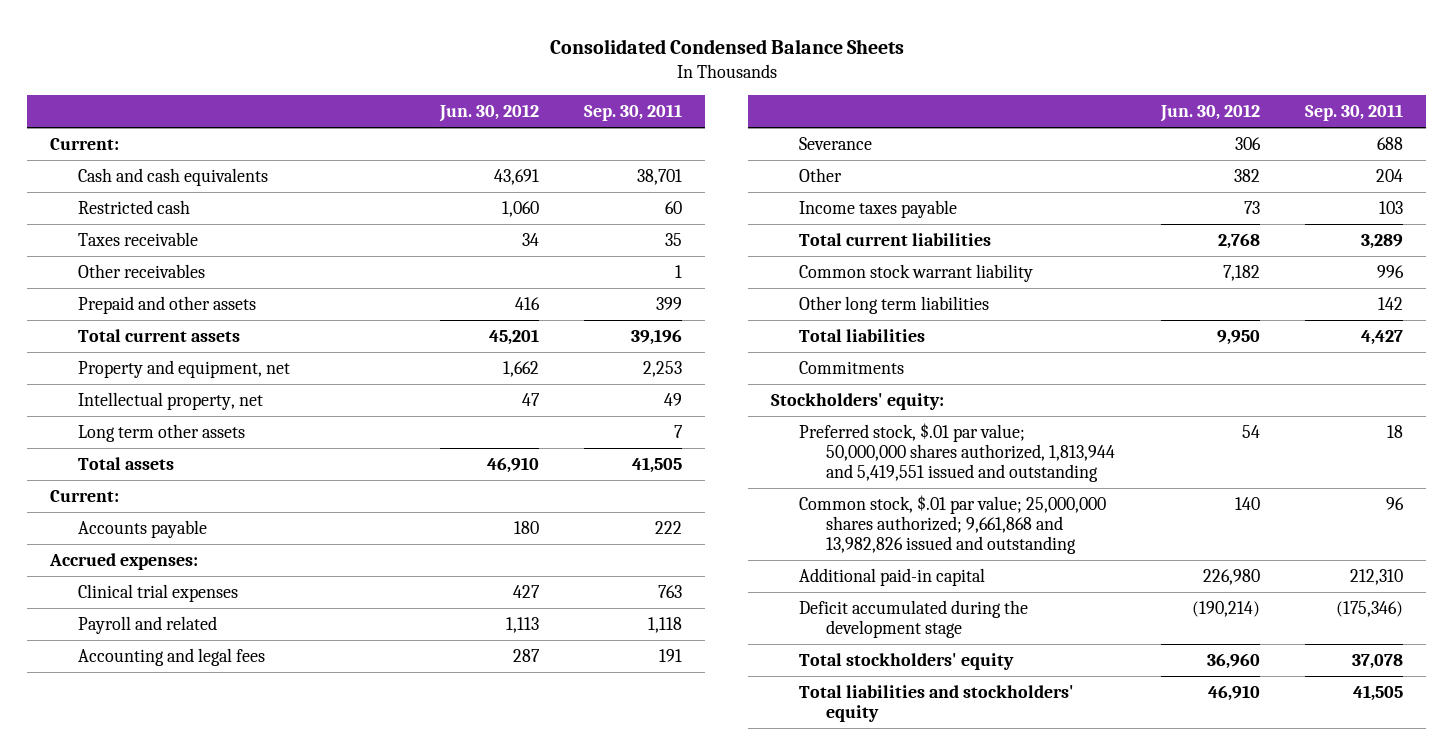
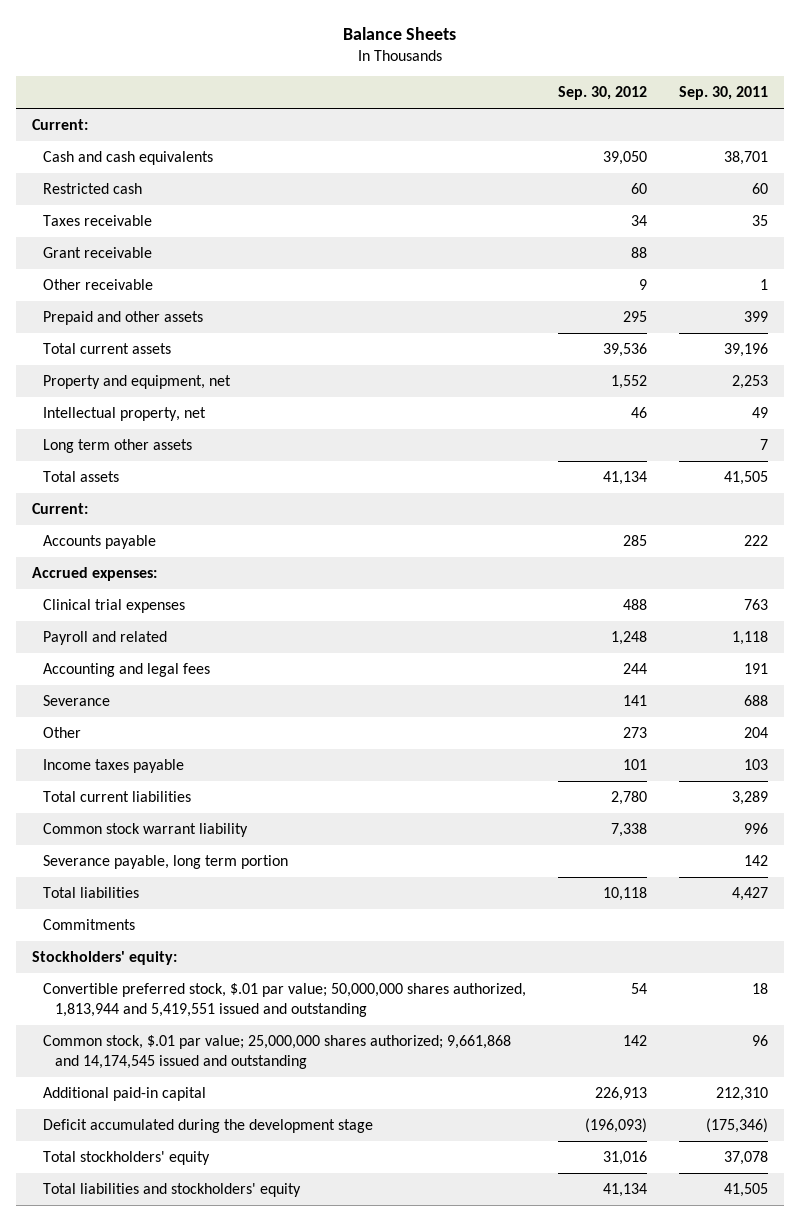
- Consolidated Condensed Balance Sheets
+ Balance Sheets
- | Jun. 30, 2012 | Sep. 30, 2011
+ | Sep. 30, 2012 | Sep. 30, 2011
- Other receivables | | 1
+ Grant receivable | 88 |
+ Other receivable | 9 | 1
- Other long term liabilities | | 142
+ Severance payable, long term portion | | 142
- Preferred stock, $.01 par value; 50,000,000 shares authorized, 1,813,944 and 5,419,551 issued and outstanding | 54 | 18
- Common stock, $.01 par value; 25,000,000 shares authorized; 9,661,868 and 13,982,826 issued and outstanding | 140 | 96
+ Convertible preferred stock, $.01 par value; 50,000,000 shares authorized, 1,813,944 and 5,419,551 issued and outstanding | 54 | 18
+ Common stock, $.01 par value; 25,000,000 shares authorized; 9,661,868 and 14,174,545 issued and outstanding | 142 | 96

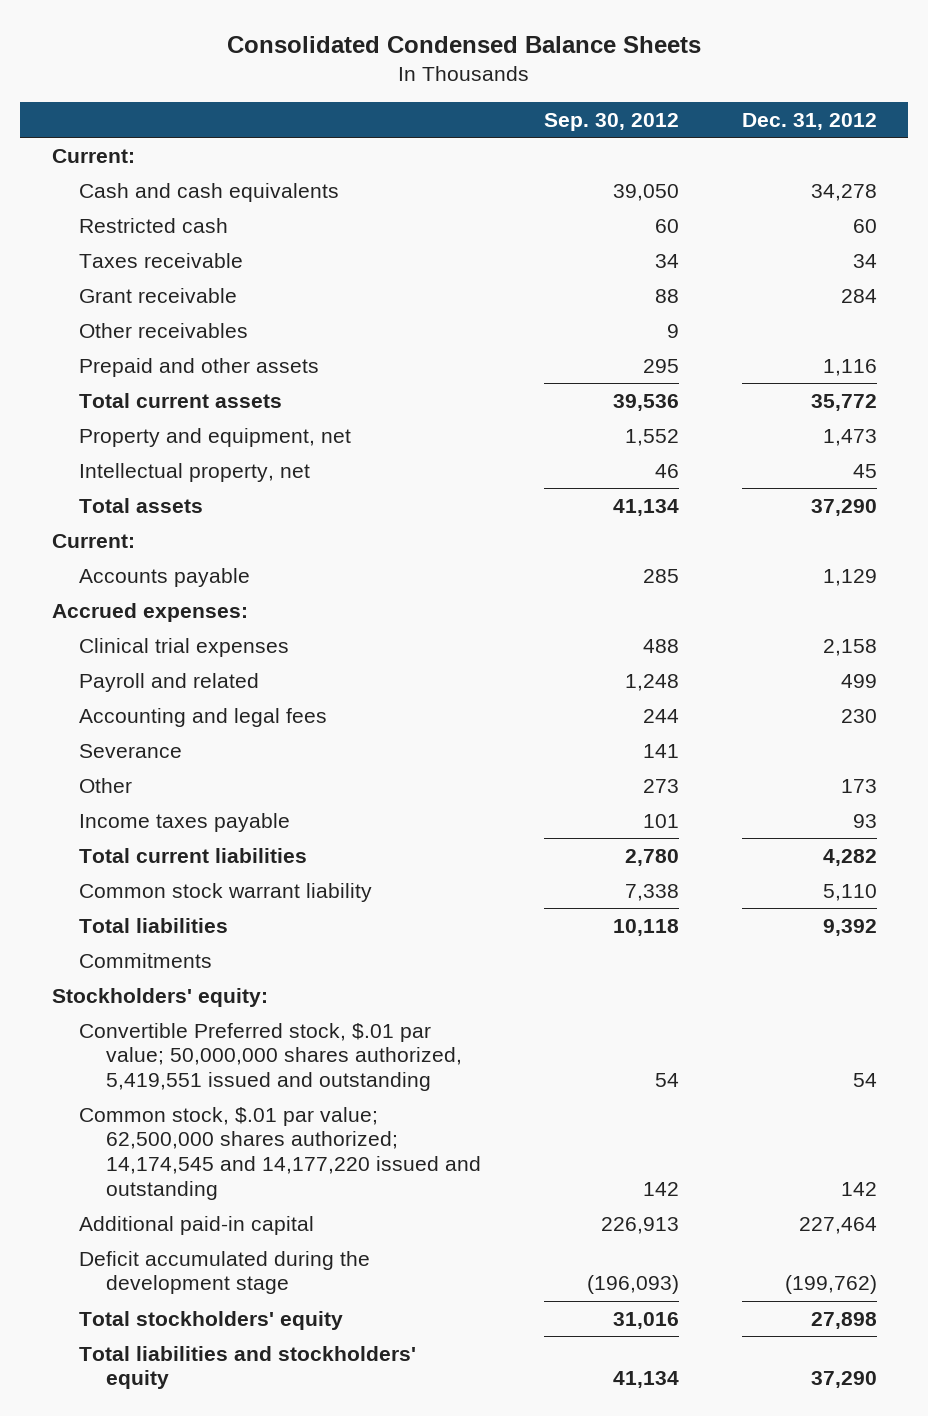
- Balance Sheets
+ Consolidated Condensed Balance Sheets
- | Sep. 30, 2012 | Sep. 30, 2011
+ | Sep. 30, 2012 | Dec. 31, 2012
- Other receivable | 9 | 1
+ Other receivables | 9 |
- Long term other assets | | 7
- Severance payable, long term portion | | 142
- Convertible preferred stock, $.01 par value; 50,000,000 shares authorized, 1,813,944 and 5,419,551 issued and outstanding | 54 | 18
- Common stock, $.01 par value; 25,000,000 shares authorized; 9,661,868 and 14,174,545 issued and outstanding | 142 | 96
+ Convertible Preferred stock, $.01 par value; 50,000,000 shares authorized, 5,419,551 issued and outstanding | 54 | 54
+ Common stock, $.01 par value; 62,500,000 shares authorized; 14,174,545 and 14,177,220 issued and outstanding | 142 | 142

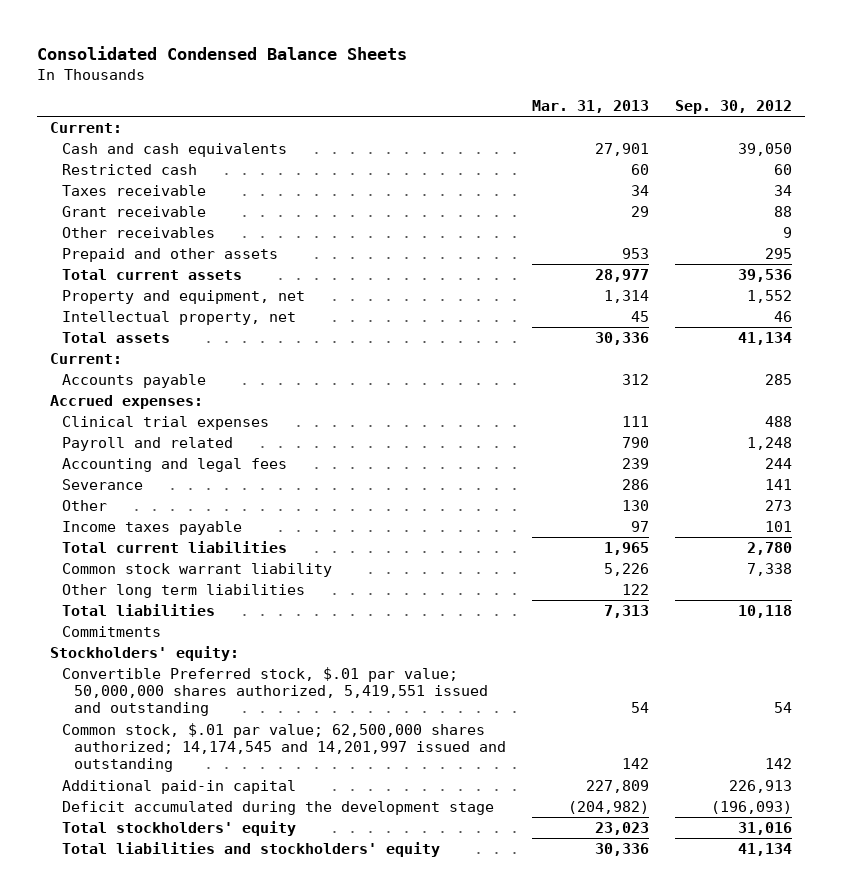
- | Sep. 30, 2012 | Dec. 31, 2012
+ | Mar. 31, 2013 | Sep. 30, 2012
+ Other long term liabilities | 122 |
- Common stock, $.01 par value; 62,500,000 shares authorized; 14,174,545 and 14,177,220 issued and outstanding | 142 | 142
+ Common stock, $.01 par value; 62,500,000 shares authorized; 14,174,545 and 14,201,997 issued and outstanding | 142 | 142

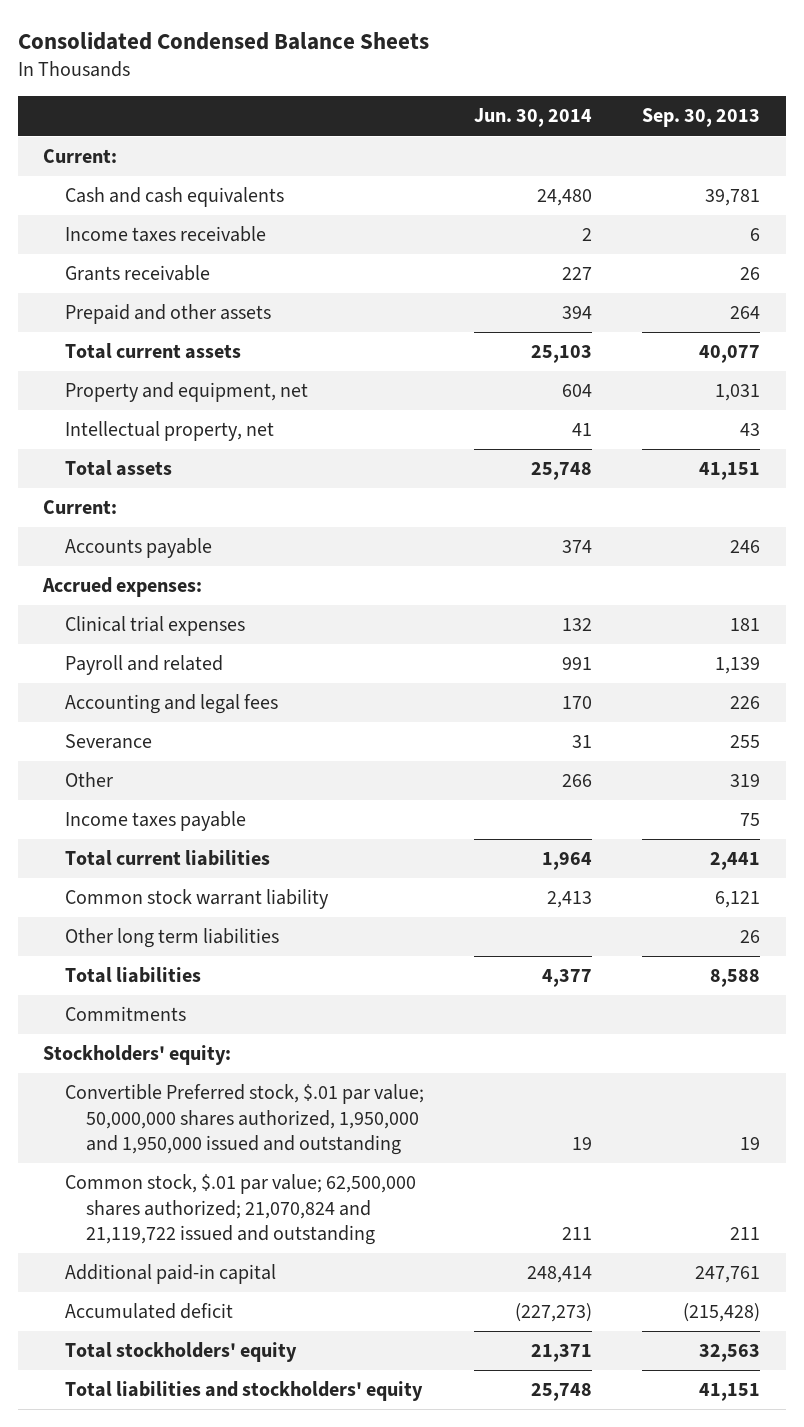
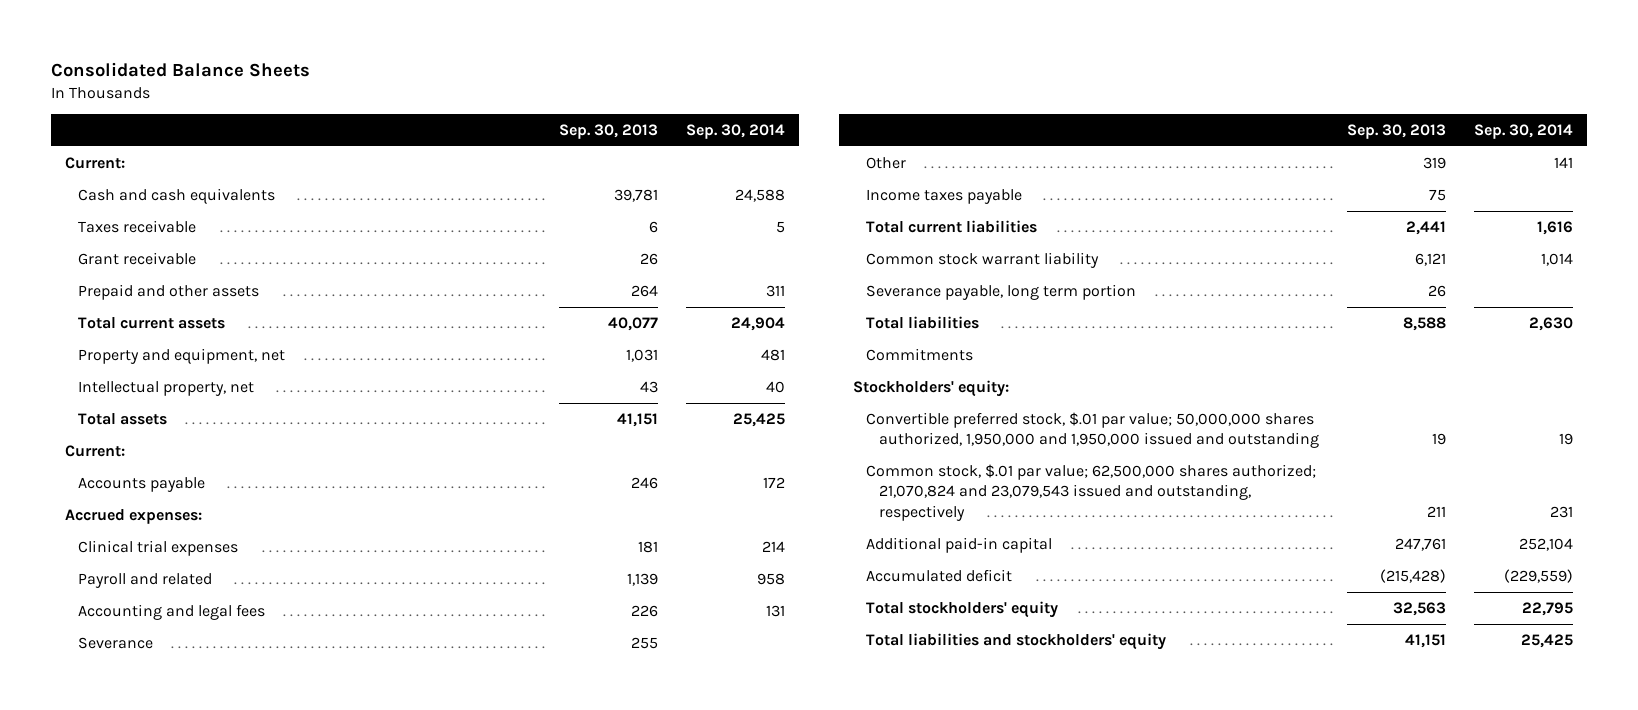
- Consolidated Condensed Balance Sheets
+ Consolidated Balance Sheets
- | Jun. 30, 2014 | Sep. 30, 2013
+ | Sep. 30, 2013 | Sep. 30, 2014
- Income taxes receivable | 2 | 6
- Grants receivable | 227 | 26
+ Taxes receivable | 6 | 5
+ Grant receivable | 26 |
- Other long term liabilities | | 26
+ Severance payable, long term portion | 26 |
- Convertible Preferred stock, $.01 par value; 50,000,000 shares authorized, 1,950,000 and 1,950,000 issued and outstanding | 19 | 19
- Common stock, $.01 par value; 62,500,000 shares authorized; 21,070,824 and 21,119,722 issued and outstanding | 211 | 211
+ Convertible preferred stock, $.01 par value; 50,000,000 shares authorized, 1,950,000 and 1,950,000 issued and outstanding | 19 | 19
+ Common stock, $.01 par value; 62,500,000 shares authorized; 21,070,824 and 23,079,543 issued and outstanding, respectively | 211 | 231

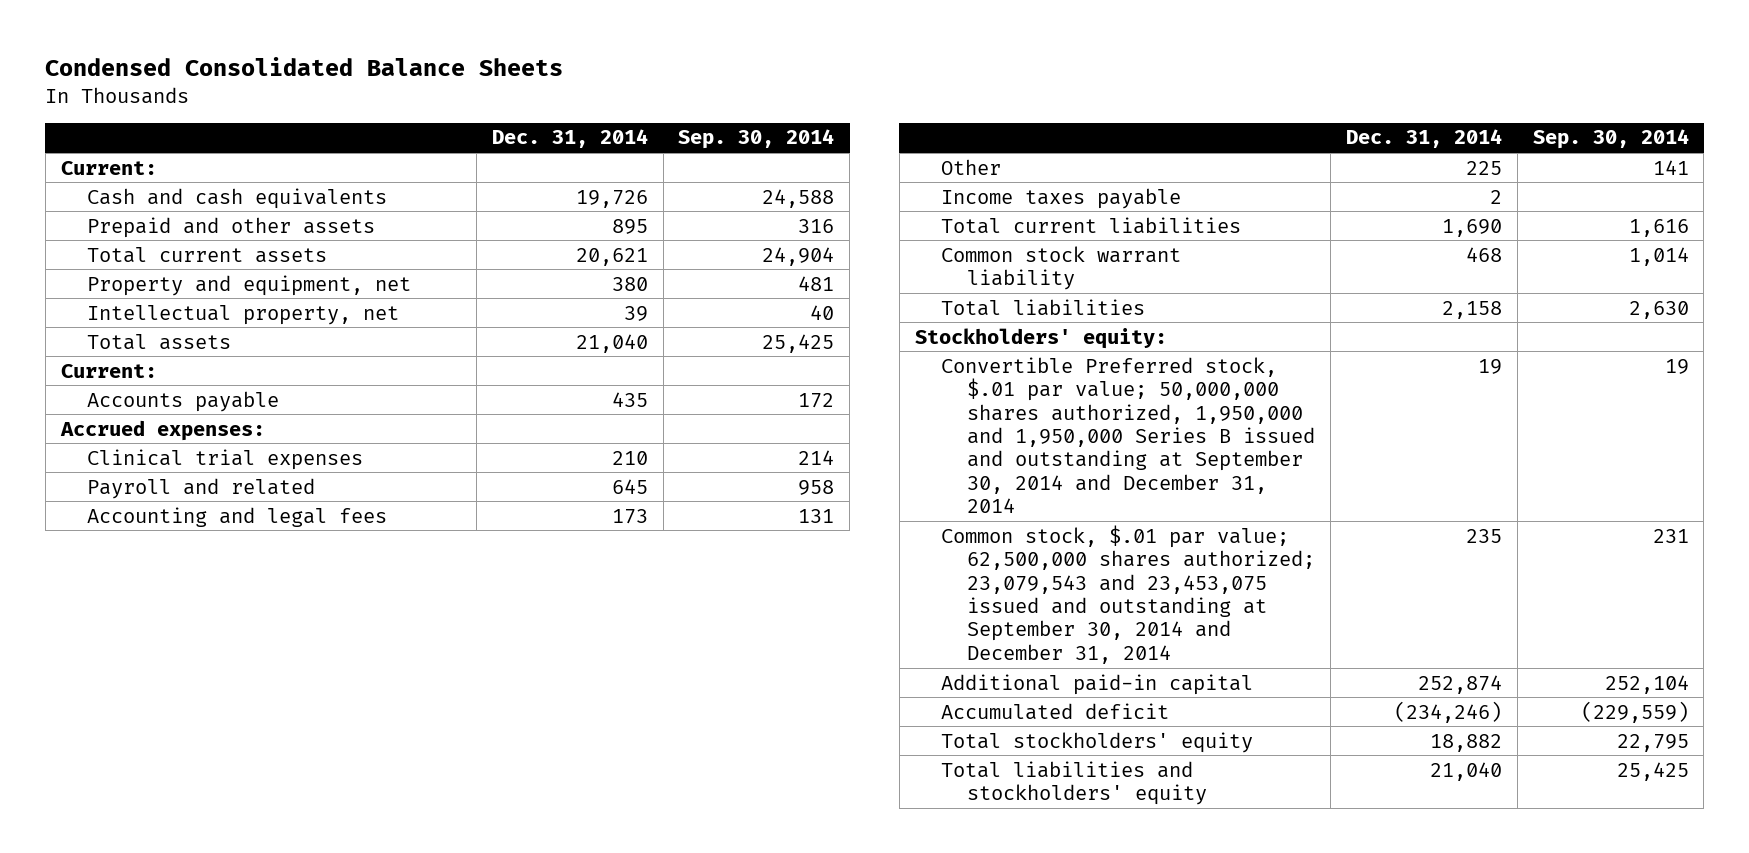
- Consolidated Balance Sheets
+ Condensed Consolidated Balance Sheets
- | Sep. 30, 2013 | Sep. 30, 2014
+ | Dec. 31, 2014 | Sep. 30, 2014
- Taxes receivable | 6 | 5
- Grant receivable | 26 |
- Prepaid and other assets | 264 | 311
+ Prepaid and other assets | 895 | 316
- Severance | 255 |
- Severance payable, long term portion | 26 |
- Commitments
- Convertible preferred stock, $.01 par value; 50,000,000 shares authorized, 1,950,000 and 1,950,000 issued and outstanding | 19 | 19
- Common stock, $.01 par value; 62,500,000 shares authorized; 21,070,824 and 23,079,543 issued and outstanding, respectively | 211 | 231
+ Convertible Preferred stock, $.01 par value; 50,000,000 shares authorized, 1,950,000 and 1,950,000 Series B issued and outstanding at September 30, 2014 and December 31, 2014 | 19 | 19
+ Common stock, $.01 par value; 62,500,000 shares authorized; 23,079,543 and 23,453,075 issued and outstanding at September 30, 2014 and December 31, 2014 | 235 | 231

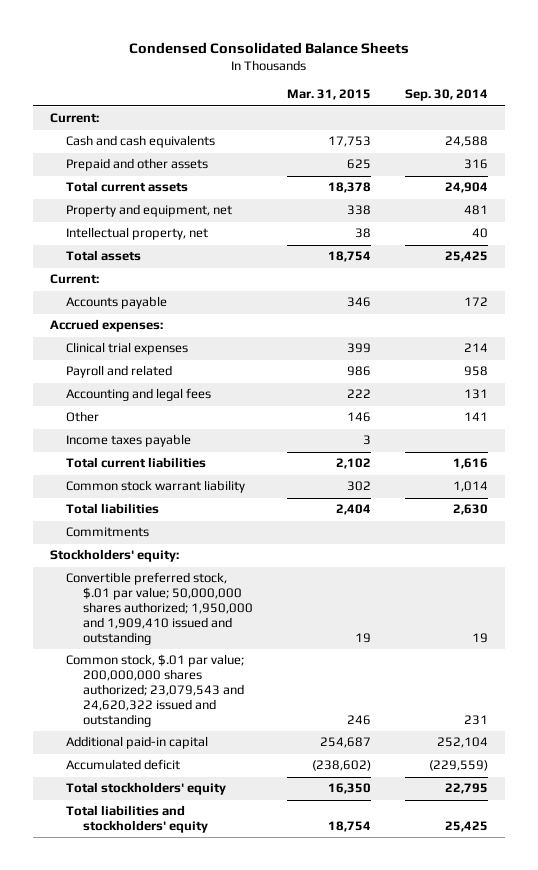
- | Dec. 31, 2014 | Sep. 30, 2014
+ | Mar. 31, 2015 | Sep. 30, 2014
+ Commitments
- Convertible Preferred stock, $.01 par value; 50,000,000 shares authorized, 1,950,000 and 1,950,000 Series B issued and outstanding at September 30, 2014 and December 31, 2014 | 19 | 19
- Common stock, $.01 par value; 62,500,000 shares authorized; 23,079,543 and 23,453,075 issued and outstanding at September 30, 2014 and December 31, 2014 | 235 | 231
+ Convertible preferred stock, $.01 par value; 50,000,000 shares authorized; 1,950,000 and 1,909,410 issued and outstanding | 19 | 19
+ Common stock, $.01 par value; 200,000,000 shares authorized; 23,079,543 and 24,620,322 issued and outstanding | 246 | 231

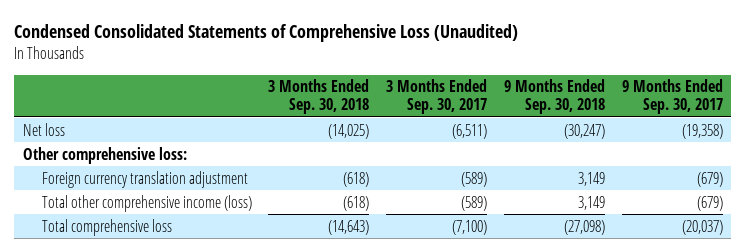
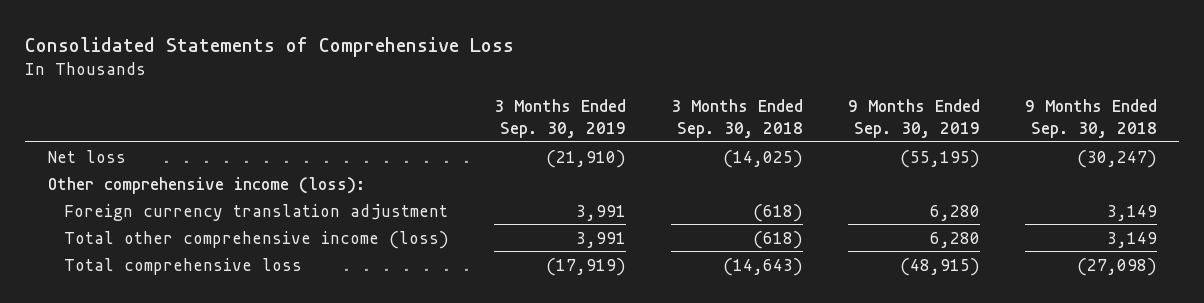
- Condensed Consolidated Statements of Comprehensive Loss (Unaudited)
+ Consolidated Statements of Comprehensive Loss
- | 3 Months Ended Sep. 30, 2018 | 3 Months Ended Sep. 30, 2017 | 9 Months Ended Sep. 30, 2018 | 9 Months Ended Sep. 30, 2017
+ | 3 Months Ended Sep. 30, 2019 | 3 Months Ended Sep. 30, 2018 | 9 Months Ended Sep. 30, 2019 | 9 Months Ended Sep. 30, 2018
- Other comprehensive loss:
+ Other comprehensive income (loss):

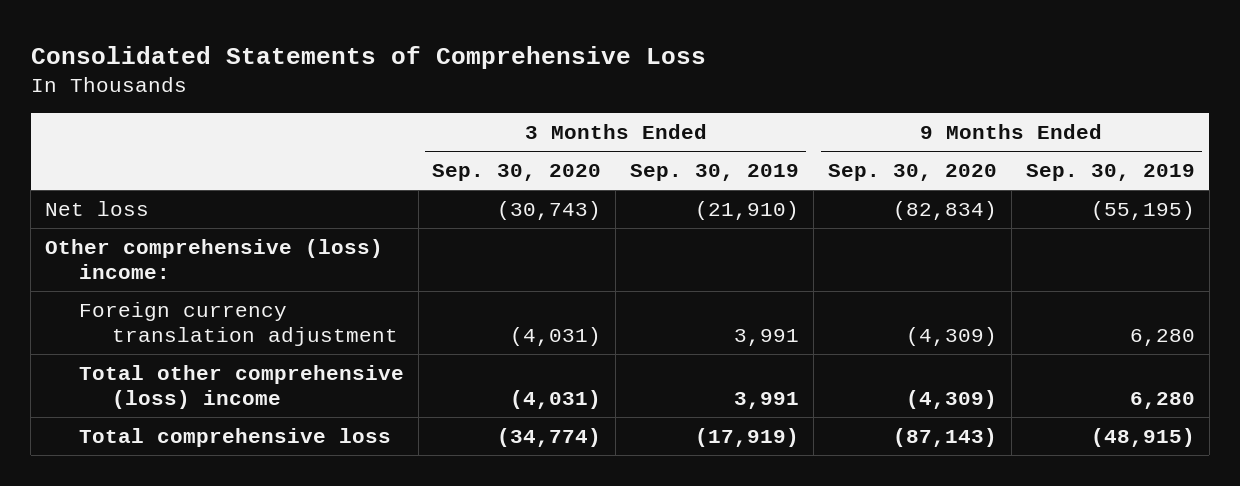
- | 3 Months Ended Sep. 30, 2019 | 3 Months Ended Sep. 30, 2018 | 9 Months Ended Sep. 30, 2019 | 9 Months Ended Sep. 30, 2018
+ | 3 Months Ended Sep. 30, 2020 | 3 Months Ended Sep. 30, 2019 | 9 Months Ended Sep. 30, 2020 | 9 Months Ended Sep. 30, 2019
- Other comprehensive income (loss):
+ Other comprehensive (loss) income:
- Total other comprehensive income (loss) | 3,991 | (618) | 6,280 | 3,149
+ Total other comprehensive (loss) income | (4,031) | 3,991 | (4,309) | 6,280

